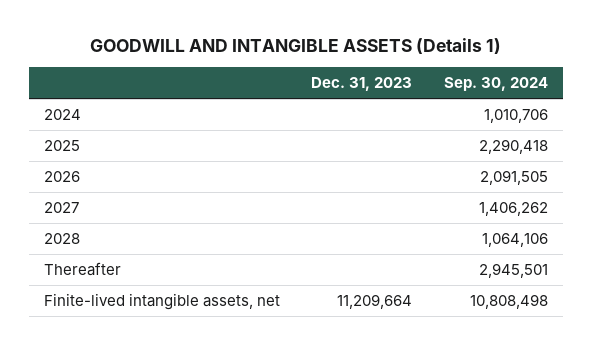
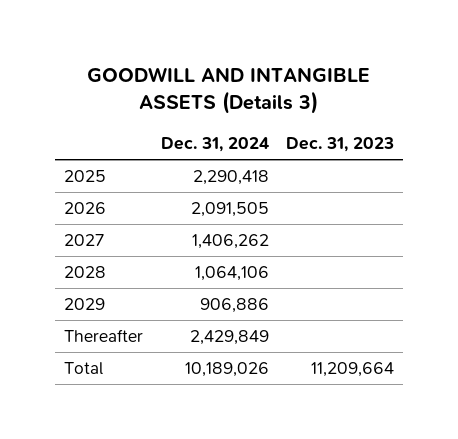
- GOODWILL AND INTANGIBLE ASSETS (Details 1)
+ GOODWILL AND INTANGIBLE ASSETS (Details 3)
- | Dec. 31, 2023 | Sep. 30, 2024
+ | Dec. 31, 2024 | Dec. 31, 2023
- 2024 | | 1,010,706
+ 2029 | 906,886 |
- Finite-lived intangible assets, net | 11,209,664 | 10,808,498
+ Total | 10,189,026 | 11,209,664

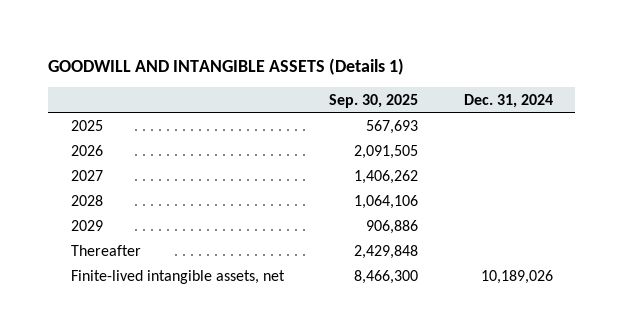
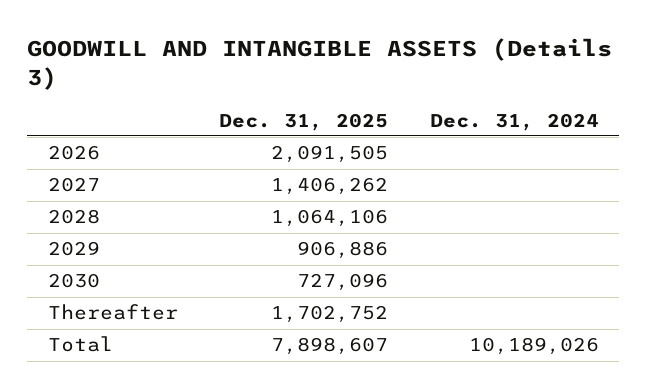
- GOODWILL AND INTANGIBLE ASSETS (Details 1)
+ GOODWILL AND INTANGIBLE ASSETS (Details 3)
- | Sep. 30, 2025 | Dec. 31, 2024
+ | Dec. 31, 2025 | Dec. 31, 2024
- 2025 | 567,693 |
+ 2030 | 727,096 |
- Finite-lived intangible assets, net | 8,466,300 | 10,189,026
+ Total | 7,898,607 | 10,189,026

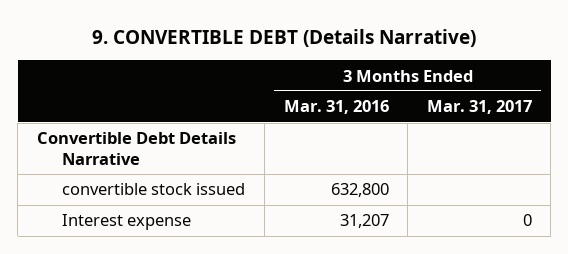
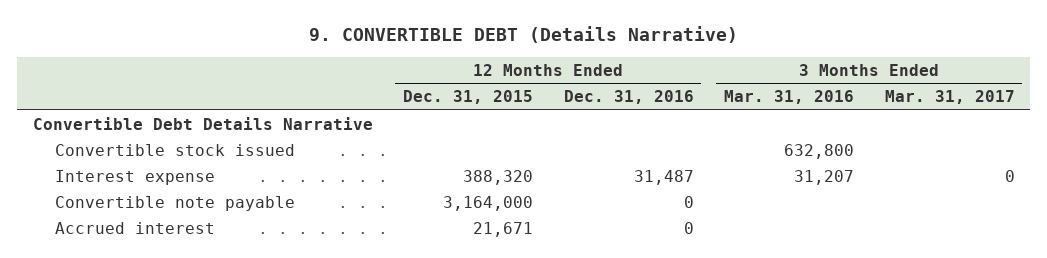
- | 3 Months Ended Mar. 31, 2016 | 3 Months Ended Mar. 31, 2017
+ | 12 Months Ended Dec. 31, 2015 | 12 Months Ended Dec. 31, 2016 | 3 Months Ended Mar. 31, 2016 | 3 Months Ended Mar. 31, 2017
- convertible stock issued | 632,800 |
+ Convertible stock issued | | | 632,800 |
+ Convertible note payable | 3,164,000 | 0 | |
+ Accrued interest | 21,671 | 0 | |

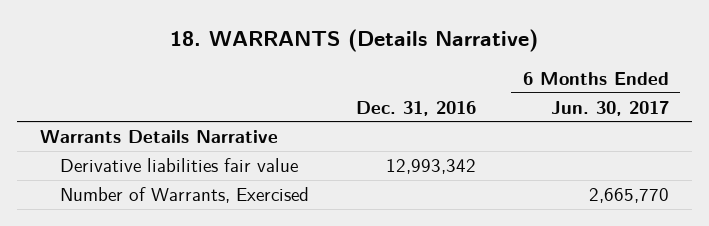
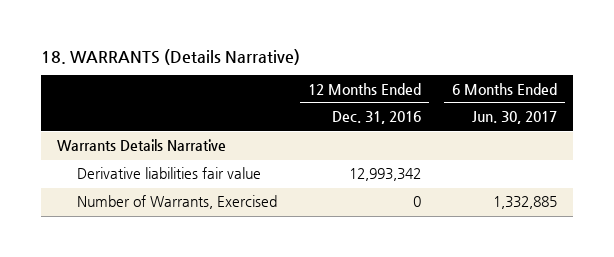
- | Dec. 31, 2016 | 6 Months Ended Jun. 30, 2017
+ | 12 Months Ended Dec. 31, 2016 | 6 Months Ended Jun. 30, 2017
- Number of Warrants, Exercised | | 2,665,770
+ Number of Warrants, Exercised | 0 | 1,332,885

